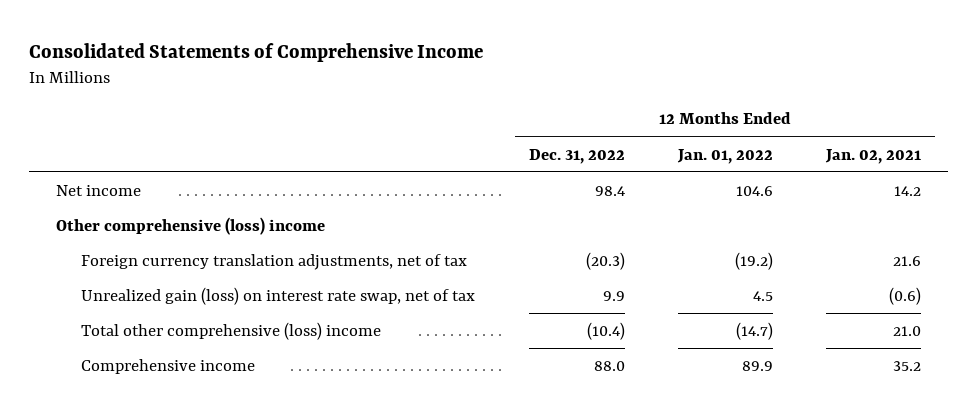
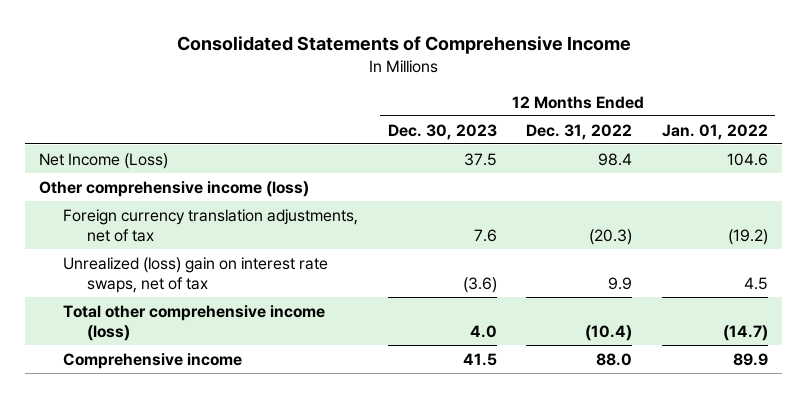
- | 12 Months Ended Dec. 31, 2022 | 12 Months Ended Jan. 01, 2022 | 12 Months Ended Jan. 02, 2021
+ | 12 Months Ended Dec. 30, 2023 | 12 Months Ended Dec. 31, 2022 | 12 Months Ended Jan. 01, 2022
- Net income | 98.4 | 104.6 | 14.2
- Other comprehensive (loss) income
+ Net Income (Loss) | 37.5 | 98.4 | 104.6
+ Other comprehensive income (loss)
- Unrealized gain (loss) on interest rate swap, net of tax | 9.9 | 4.5 | (0.6)
- Total other comprehensive (loss) income | (10.4) | (14.7) | 21.0
+ Unrealized (loss) gain on interest rate swaps, net of tax | (3.6) | 9.9 | 4.5
+ Total other comprehensive income (loss) | 4.0 | (10.4) | (14.7)

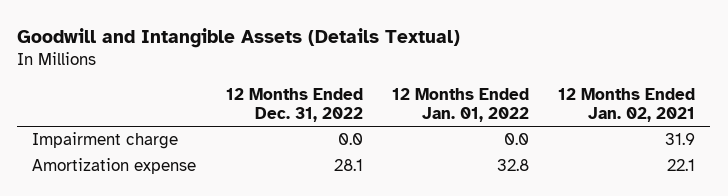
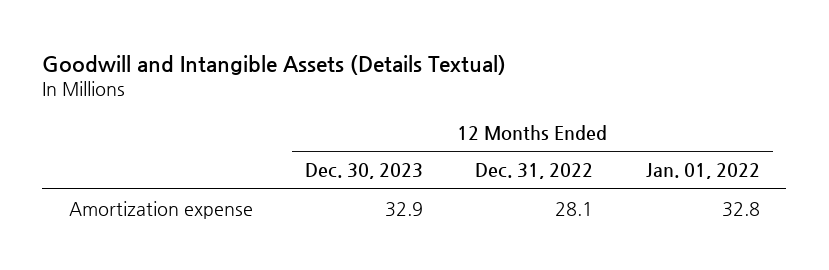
- | 12 Months Ended Dec. 31, 2022 | 12 Months Ended Jan. 01, 2022 | 12 Months Ended Jan. 02, 2021
+ | 12 Months Ended Dec. 30, 2023 | 12 Months Ended Dec. 31, 2022 | 12 Months Ended Jan. 01, 2022
- Impairment charge | 0.0 | 0.0 | 31.9

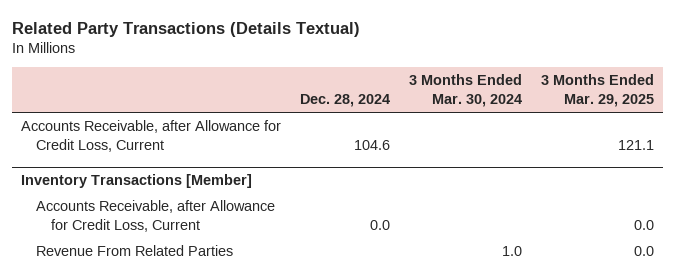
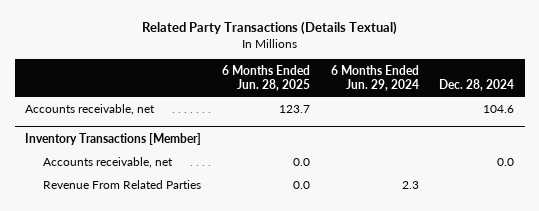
- | Dec. 28, 2024 | 3 Months Ended Mar. 30, 2024 | 3 Months Ended Mar. 29, 2025
+ | 6 Months Ended Jun. 28, 2025 | 6 Months Ended Jun. 29, 2024 | Dec. 28, 2024
- Accounts Receivable, after Allowance for Credit Loss, Current | 104.6 | | 121.1
+ Accounts receivable, net | 123.7 | | 104.6
@ Inventory Transactions [Member]
- Accounts Receivable, after Allowance for Credit Loss, Current | 0.0 | | 0.0
+ Accounts receivable, net | 0.0 | | 0.0

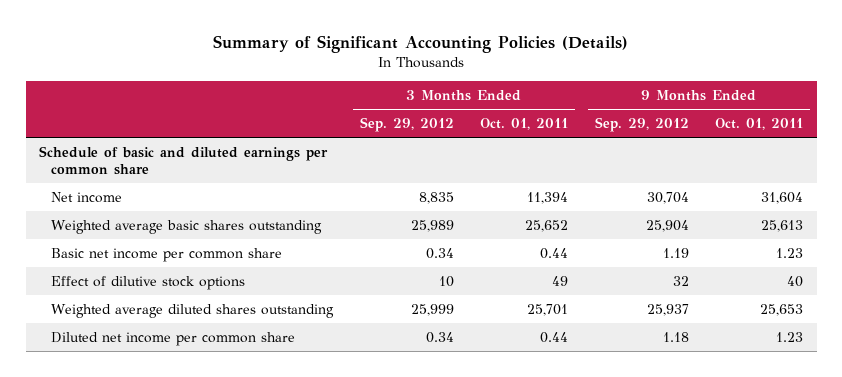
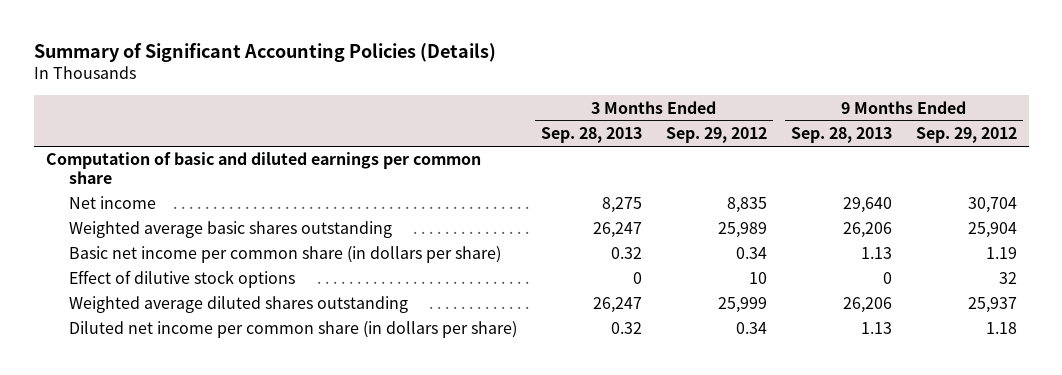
- | 3 Months Ended Sep. 29, 2012 | 3 Months Ended Oct. 01, 2011 | 9 Months Ended Sep. 29, 2012 | 9 Months Ended Oct. 01, 2011
+ | 3 Months Ended Sep. 28, 2013 | 3 Months Ended Sep. 29, 2012 | 9 Months Ended Sep. 28, 2013 | 9 Months Ended Sep. 29, 2012
- Schedule of basic and diluted earnings per common share
+ Computation of basic and diluted earnings per common share
- Basic net income per common share | 0.34 | 0.44 | 1.19 | 1.23
+ Basic net income per common share (in dollars per share) | 0.32 | 0.34 | 1.13 | 1.19
- Diluted net income per common share | 0.34 | 0.44 | 1.18 | 1.23
+ Diluted net income per common share (in dollars per share) | 0.32 | 0.34 | 1.13 | 1.18

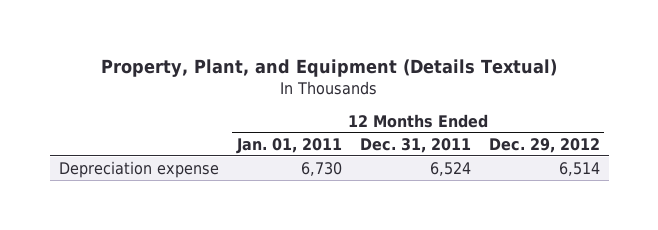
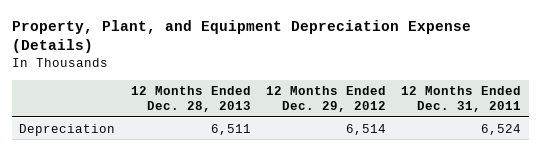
- Property, Plant, and Equipment (Details Textual)
+ Property, Plant, and Equipment Depreciation Expense (Details)
- | 12 Months Ended Jan. 01, 2011 | 12 Months Ended Dec. 31, 2011 | 12 Months Ended Dec. 29, 2012
+ | 12 Months Ended Dec. 28, 2013 | 12 Months Ended Dec. 29, 2012 | 12 Months Ended Dec. 31, 2011
- Depreciation expense | 6,730 | 6,524 | 6,514
+ Depreciation | 6,511 | 6,514 | 6,524

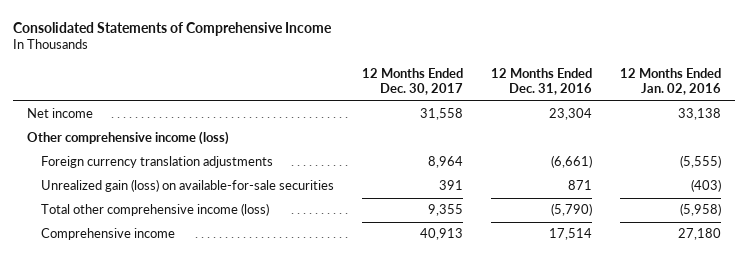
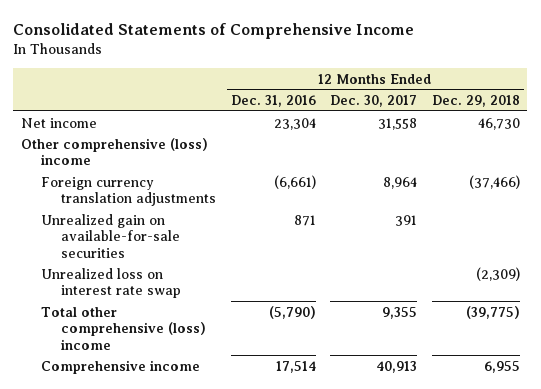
- | 12 Months Ended Dec. 30, 2017 | 12 Months Ended Dec. 31, 2016 | 12 Months Ended Jan. 02, 2016
+ | 12 Months Ended Dec. 31, 2016 | 12 Months Ended Dec. 30, 2017 | 12 Months Ended Dec. 29, 2018
- Other comprehensive income (loss)
+ Other comprehensive (loss) income
- Unrealized gain (loss) on available-for-sale securities | 391 | 871 | (403)
- Total other comprehensive income (loss) | 9,355 | (5,790) | (5,958)
+ Unrealized gain on available-for-sale securities | 871 | 391 |
+ Unrealized loss on interest rate swap | | | (2,309)
+ Total other comprehensive (loss) income | (5,790) | 9,355 | (39,775)

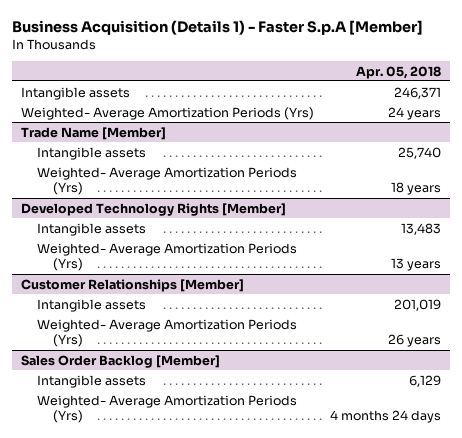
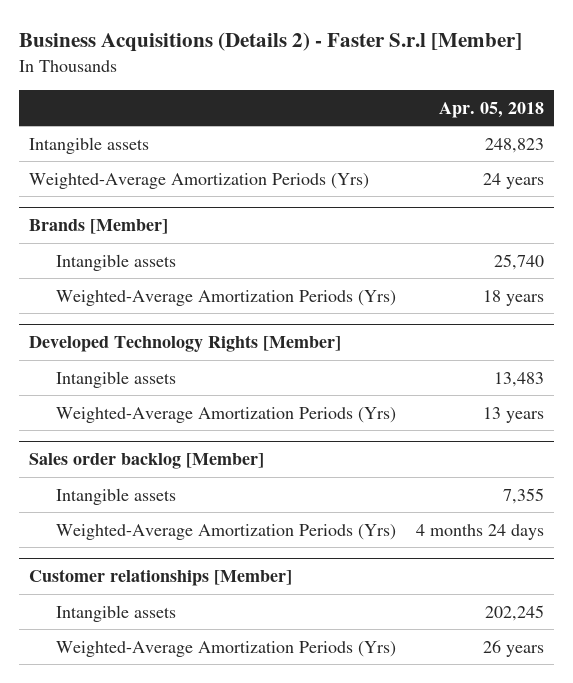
- Business Acquisition (Details 1) - Faster S.p.A [Member]
+ Business Acquisitions (Details 2) - Faster S.r.l [Member]
- Intangible assets | 246,371
- Weighted- Average Amortization Periods (Yrs) | 24 years
- Trade Name [Member]
+ Intangible assets | 248,823
+ Weighted-Average Amortization Periods (Yrs) | 24 years
+ Brands [Member]
- Weighted- Average Amortization Periods (Yrs) | 18 years
+ Weighted-Average Amortization Periods (Yrs) | 18 years
@ Developed Technology Rights [Member]
- Weighted- Average Amortization Periods (Yrs) | 13 years
- Customer Relationships [Member]
- Intangible assets | 201,019
- Weighted- Average Amortization Periods (Yrs) | 26 years
- Sales Order Backlog [Member]
- Intangible assets | 6,129
- Weighted- Average Amortization Periods (Yrs) | 4 months 24 days
@ Developed Technology Rights [Member]
+ Weighted-Average Amortization Periods (Yrs) | 13 years
+ Sales order backlog [Member]
+ Intangible assets | 7,355
+ Weighted-Average Amortization Periods (Yrs) | 4 months 24 days
+ Customer relationships [Member]
+ Intangible assets | 202,245
+ Weighted-Average Amortization Periods (Yrs) | 26 years

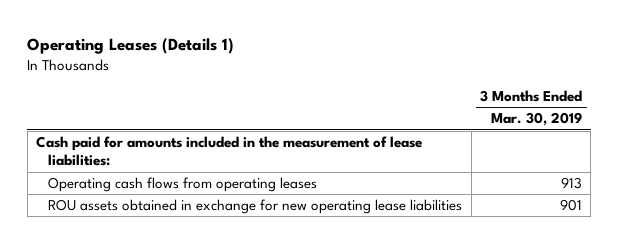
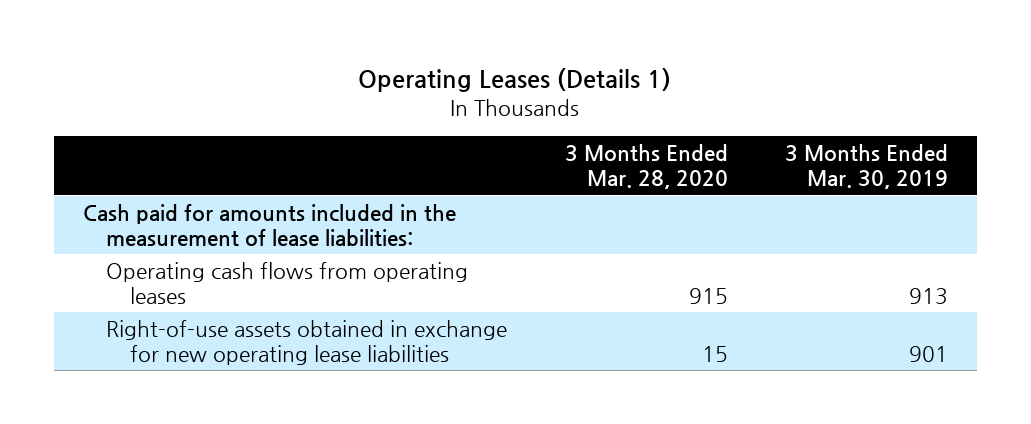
- | 3 Months Ended Mar. 30, 2019
+ | 3 Months Ended Mar. 28, 2020 | 3 Months Ended Mar. 30, 2019
- ROU assets obtained in exchange for new operating lease liabilities | 901
+ Right-of-use assets obtained in exchange for new operating lease liabilities | 15 | 901

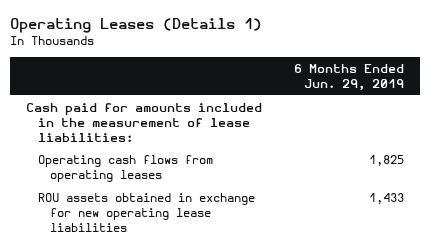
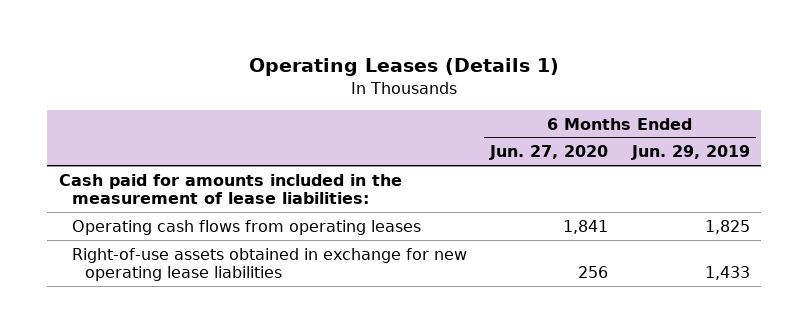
- | 6 Months Ended Jun. 29, 2019
+ | 6 Months Ended Jun. 27, 2020 | 6 Months Ended Jun. 29, 2019
- ROU assets obtained in exchange for new operating lease liabilities | 1,433
+ Right-of-use assets obtained in exchange for new operating lease liabilities | 256 | 1,433

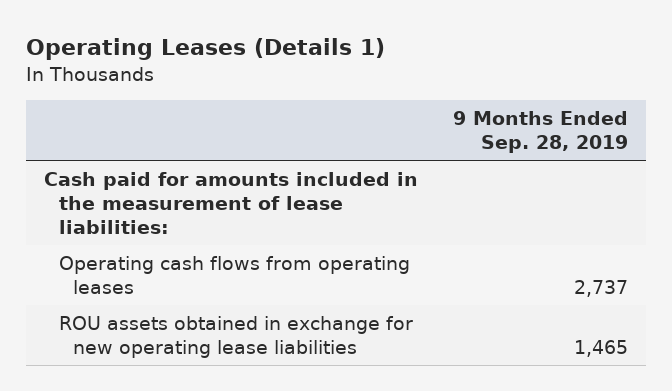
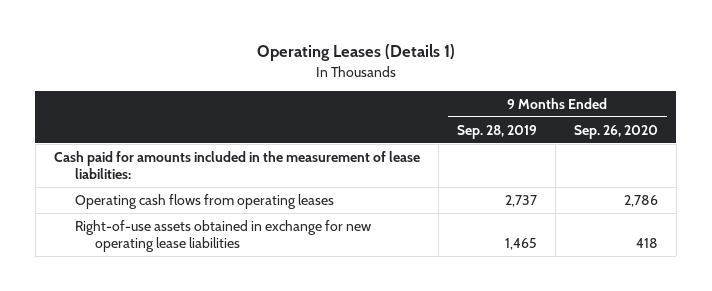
- | 9 Months Ended Sep. 28, 2019
+ | 9 Months Ended Sep. 28, 2019 | 9 Months Ended Sep. 26, 2020
- ROU assets obtained in exchange for new operating lease liabilities | 1,465
+ Right-of-use assets obtained in exchange for new operating lease liabilities | 1,465 | 418

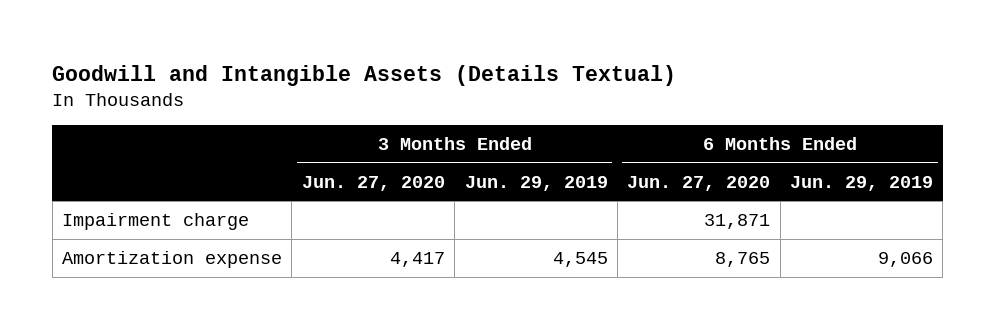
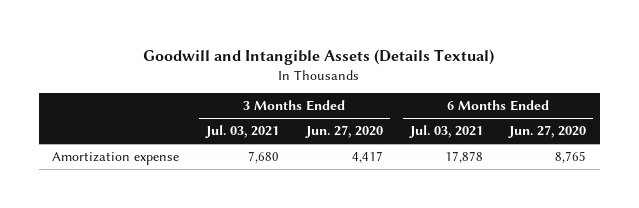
- | 3 Months Ended Jun. 27, 2020 | 3 Months Ended Jun. 29, 2019 | 6 Months Ended Jun. 27, 2020 | 6 Months Ended Jun. 29, 2019
+ | 3 Months Ended Jul. 03, 2021 | 3 Months Ended Jun. 27, 2020 | 6 Months Ended Jul. 03, 2021 | 6 Months Ended Jun. 27, 2020
- Impairment charge | | | 31,871 |

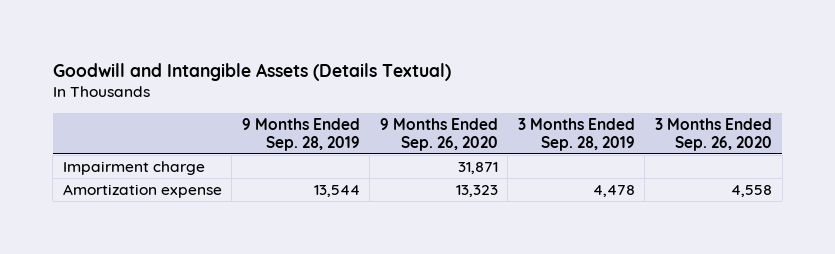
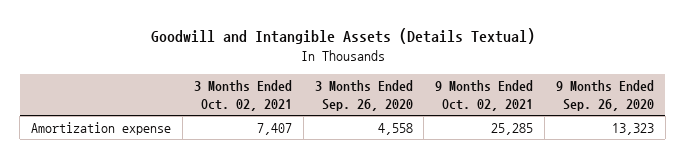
- | 9 Months Ended Sep. 28, 2019 | 9 Months Ended Sep. 26, 2020 | 3 Months Ended Sep. 28, 2019 | 3 Months Ended Sep. 26, 2020
+ | 3 Months Ended Oct. 02, 2021 | 3 Months Ended Sep. 26, 2020 | 9 Months Ended Oct. 02, 2021 | 9 Months Ended Sep. 26, 2020
- Impairment charge | | 31,871 | |

